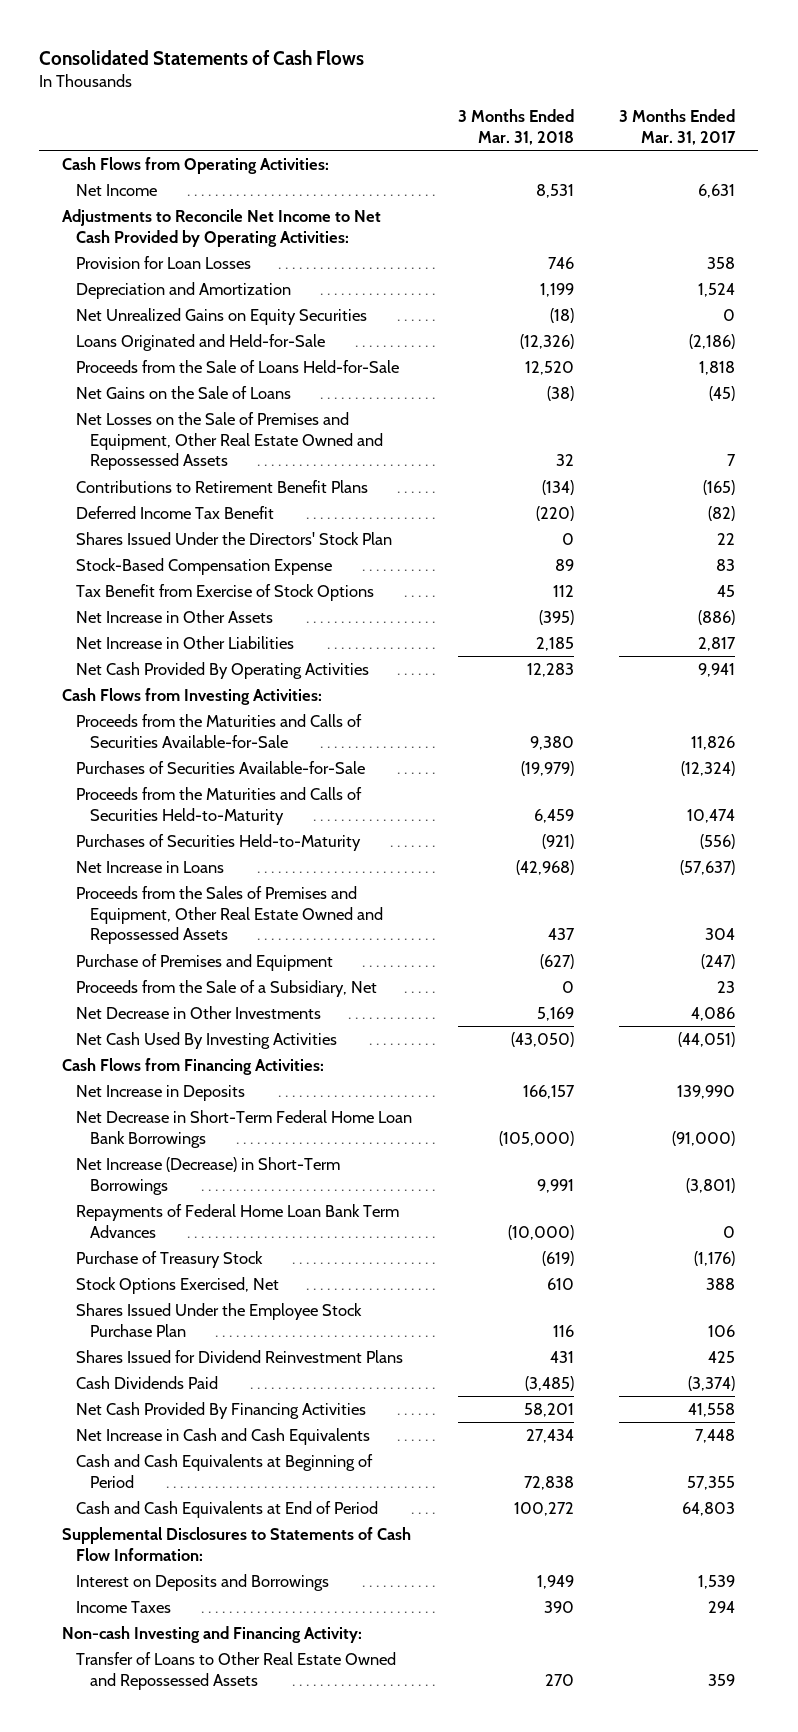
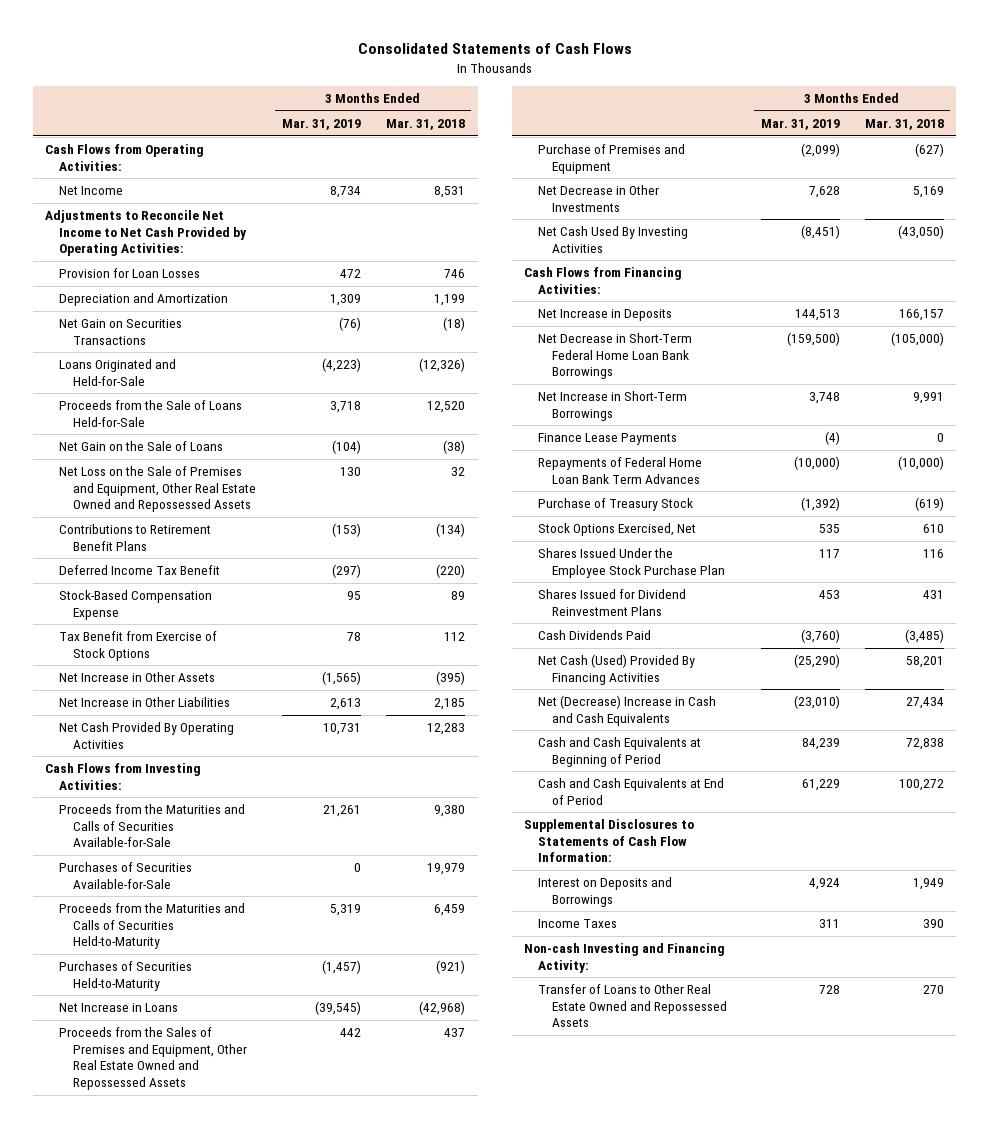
- | 3 Months Ended Mar. 31, 2018 | 3 Months Ended Mar. 31, 2017
+ | 3 Months Ended Mar. 31, 2019 | 3 Months Ended Mar. 31, 2018
- Net Unrealized Gains on Equity Securities | (18) | 0
+ Net Gain on Securities Transactions | (76) | (18)
- Net Gains on the Sale of Loans | (38) | (45)
- Net Losses on the Sale of Premises and Equipment, Other Real Estate Owned and Repossessed Assets | 32 | 7
+ Net Gain on the Sale of Loans | (104) | (38)
+ Net Loss on the Sale of Premises and Equipment, Other Real Estate Owned and Repossessed Assets | 130 | 32
- Shares Issued Under the Directors' Stock Plan | 0 | 22
- Purchases of Securities Available-for-Sale | (19,979) | (12,324)
+ Purchases of Securities Available-for-Sale | 0 | 19,979
- Proceeds from the Sale of a Subsidiary, Net | 0 | 23
- Net Increase (Decrease) in Short-Term Borrowings | 9,991 | (3,801)
+ Net Increase in Short-Term Borrowings | 3,748 | 9,991
+ Finance Lease Payments | (4) | 0
- Net Cash Provided By Financing Activities | 58,201 | 41,558
- Net Increase in Cash and Cash Equivalents | 27,434 | 7,448
+ Net Cash (Used) Provided By Financing Activities | (25,290) | 58,201
+ Net (Decrease) Increase in Cash and Cash Equivalents | (23,010) | 27,434

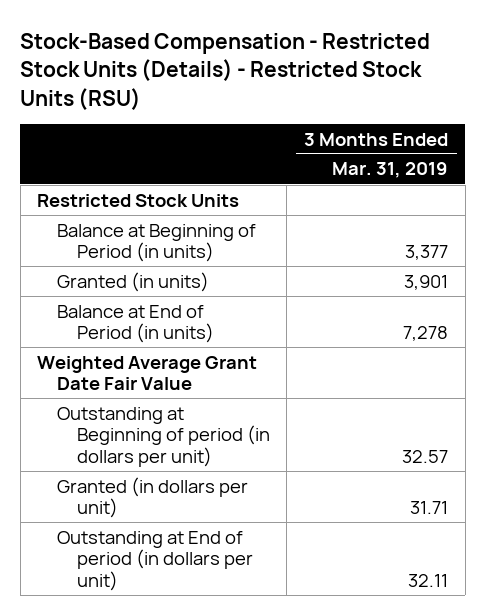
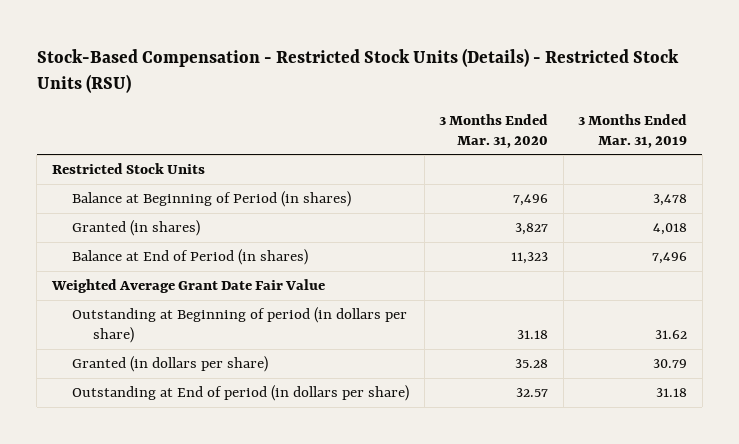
- | 3 Months Ended Mar. 31, 2019
+ | 3 Months Ended Mar. 31, 2020 | 3 Months Ended Mar. 31, 2019
- Balance at Beginning of Period (in units) | 3,377
- Granted (in units) | 3,901
- Balance at End of Period (in units) | 7,278
+ Balance at Beginning of Period (in shares) | 7,496 | 3,478
+ Granted (in shares) | 3,827 | 4,018
+ Balance at End of Period (in shares) | 11,323 | 7,496
- Outstanding at Beginning of period (in dollars per unit) | 32.57
- Granted (in dollars per unit) | 31.71
- Outstanding at End of period (in dollars per unit) | 32.11
+ Outstanding at Beginning of period (in dollars per share) | 31.18 | 31.62
+ Granted (in dollars per share) | 35.28 | 30.79
+ Outstanding at End of period (in dollars per share) | 32.57 | 31.18

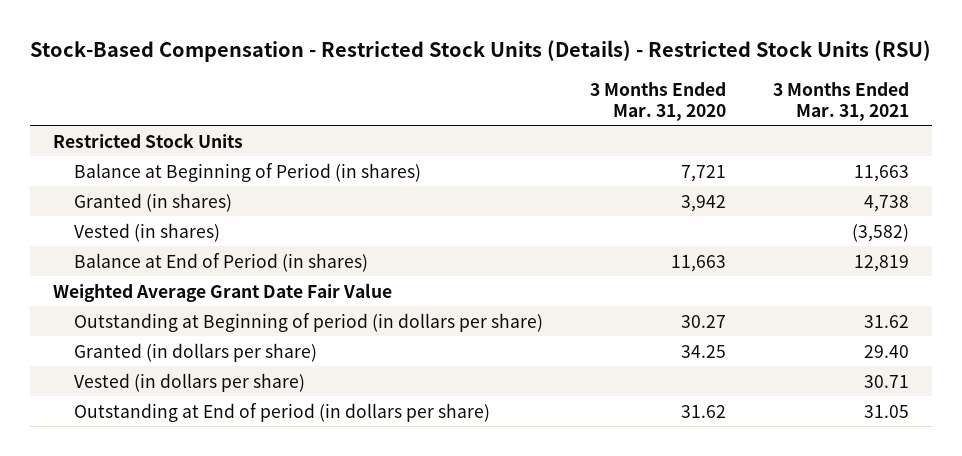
- | 3 Months Ended Mar. 31, 2020 | 3 Months Ended Mar. 31, 2019
+ | 3 Months Ended Mar. 31, 2020 | 3 Months Ended Mar. 31, 2021
- Balance at Beginning of Period (in shares) | 7,496 | 3,478
- Granted (in shares) | 3,827 | 4,018
- Balance at End of Period (in shares) | 11,323 | 7,496
+ Balance at Beginning of Period (in shares) | 7,721 | 11,663
+ Granted (in shares) | 3,942 | 4,738
+ Vested (in shares) | | (3,582)
+ Balance at End of Period (in shares) | 11,663 | 12,819
- Outstanding at Beginning of period (in dollars per share) | 31.18 | 31.62
- Granted (in dollars per share) | 35.28 | 30.79
- Outstanding at End of period (in dollars per share) | 32.57 | 31.18
+ Outstanding at Beginning of period (in dollars per share) | 30.27 | 31.62
+ Granted (in dollars per share) | 34.25 | 29.40
+ Vested (in dollars per share) | | 30.71
+ Outstanding at End of period (in dollars per share) | 31.62 | 31.05

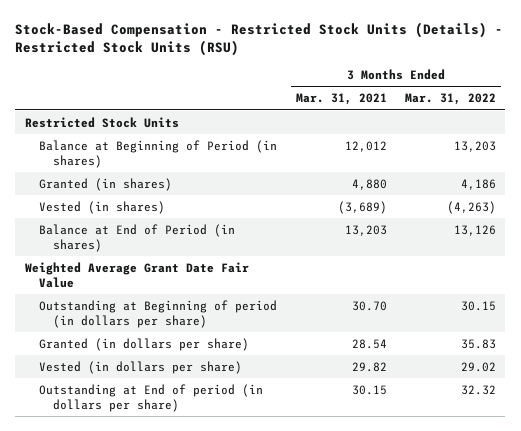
- | 3 Months Ended Mar. 31, 2020 | 3 Months Ended Mar. 31, 2021
+ | 3 Months Ended Mar. 31, 2021 | 3 Months Ended Mar. 31, 2022
- Balance at Beginning of Period (in shares) | 7,721 | 11,663
- Granted (in shares) | 3,942 | 4,738
- Vested (in shares) | | (3,582)
- Balance at End of Period (in shares) | 11,663 | 12,819
+ Balance at Beginning of Period (in shares) | 12,012 | 13,203
+ Granted (in shares) | 4,880 | 4,186
+ Vested (in shares) | (3,689) | (4,263)
+ Balance at End of Period (in shares) | 13,203 | 13,126
- Outstanding at Beginning of period (in dollars per share) | 30.27 | 31.62
- Granted (in dollars per share) | 34.25 | 29.40
- Vested (in dollars per share) | | 30.71
- Outstanding at End of period (in dollars per share) | 31.62 | 31.05
+ Outstanding at Beginning of period (in dollars per share) | 30.70 | 30.15
+ Granted (in dollars per share) | 28.54 | 35.83
+ Vested (in dollars per share) | 29.82 | 29.02
+ Outstanding at End of period (in dollars per share) | 30.15 | 32.32

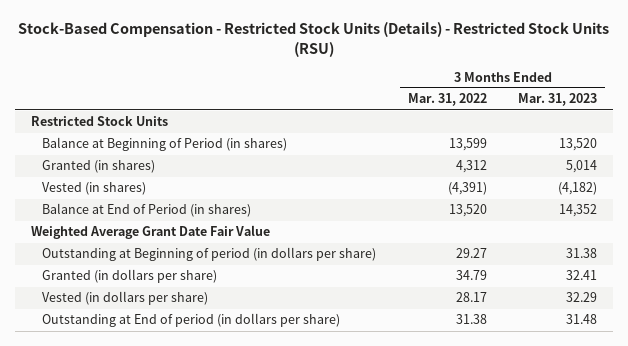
- | 3 Months Ended Mar. 31, 2021 | 3 Months Ended Mar. 31, 2022
+ | 3 Months Ended Mar. 31, 2022 | 3 Months Ended Mar. 31, 2023
- Balance at Beginning of Period (in shares) | 12,012 | 13,203
- Granted (in shares) | 4,880 | 4,186
- Vested (in shares) | (3,689) | (4,263)
- Balance at End of Period (in shares) | 13,203 | 13,126
+ Balance at Beginning of Period (in shares) | 13,599 | 13,520
+ Granted (in shares) | 4,312 | 5,014
+ Vested (in shares) | (4,391) | (4,182)
+ Balance at End of Period (in shares) | 13,520 | 14,352
- Outstanding at Beginning of period (in dollars per share) | 30.70 | 30.15
- Granted (in dollars per share) | 28.54 | 35.83
- Vested (in dollars per share) | 29.82 | 29.02
- Outstanding at End of period (in dollars per share) | 30.15 | 32.32
+ Outstanding at Beginning of period (in dollars per share) | 29.27 | 31.38
+ Granted (in dollars per share) | 34.79 | 32.41
+ Vested (in dollars per share) | 28.17 | 32.29
+ Outstanding at End of period (in dollars per share) | 31.38 | 31.48

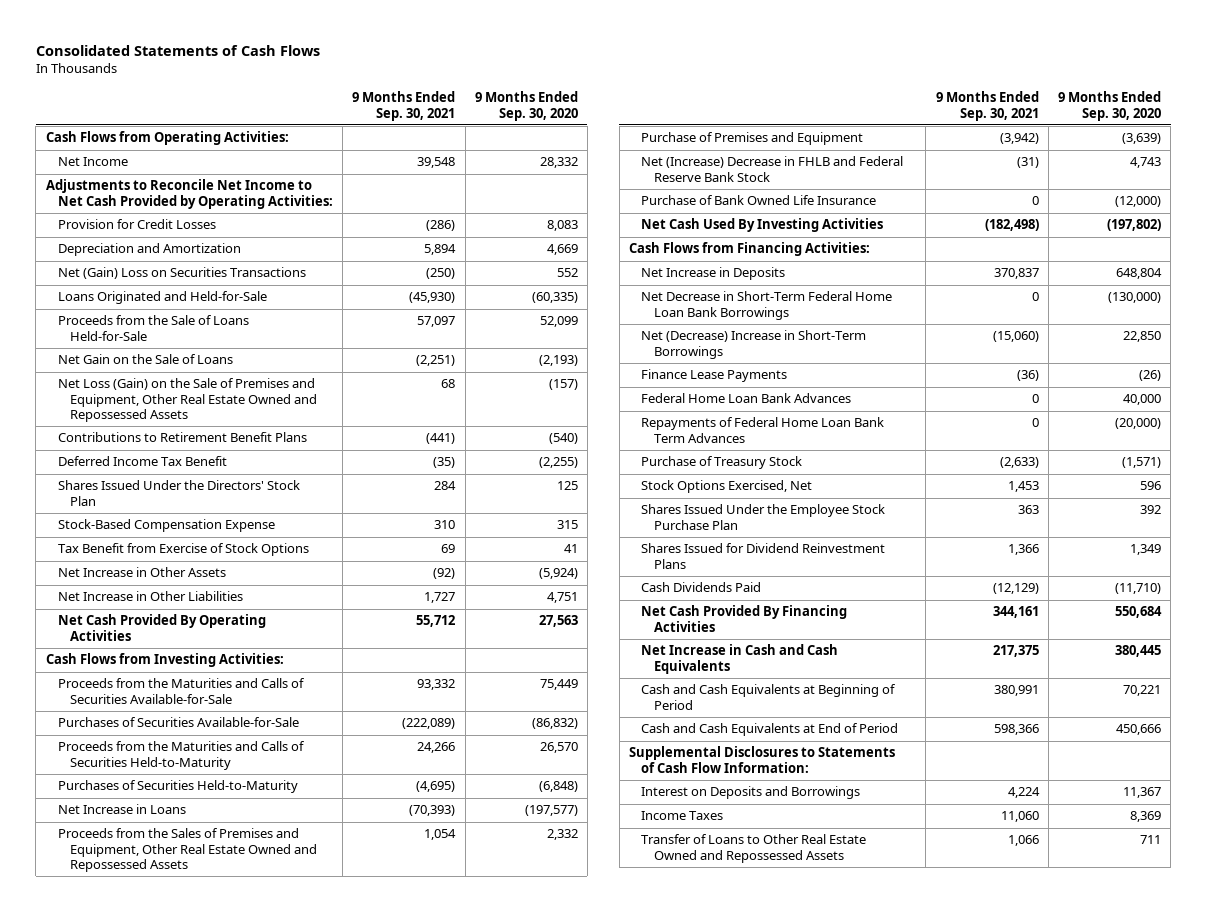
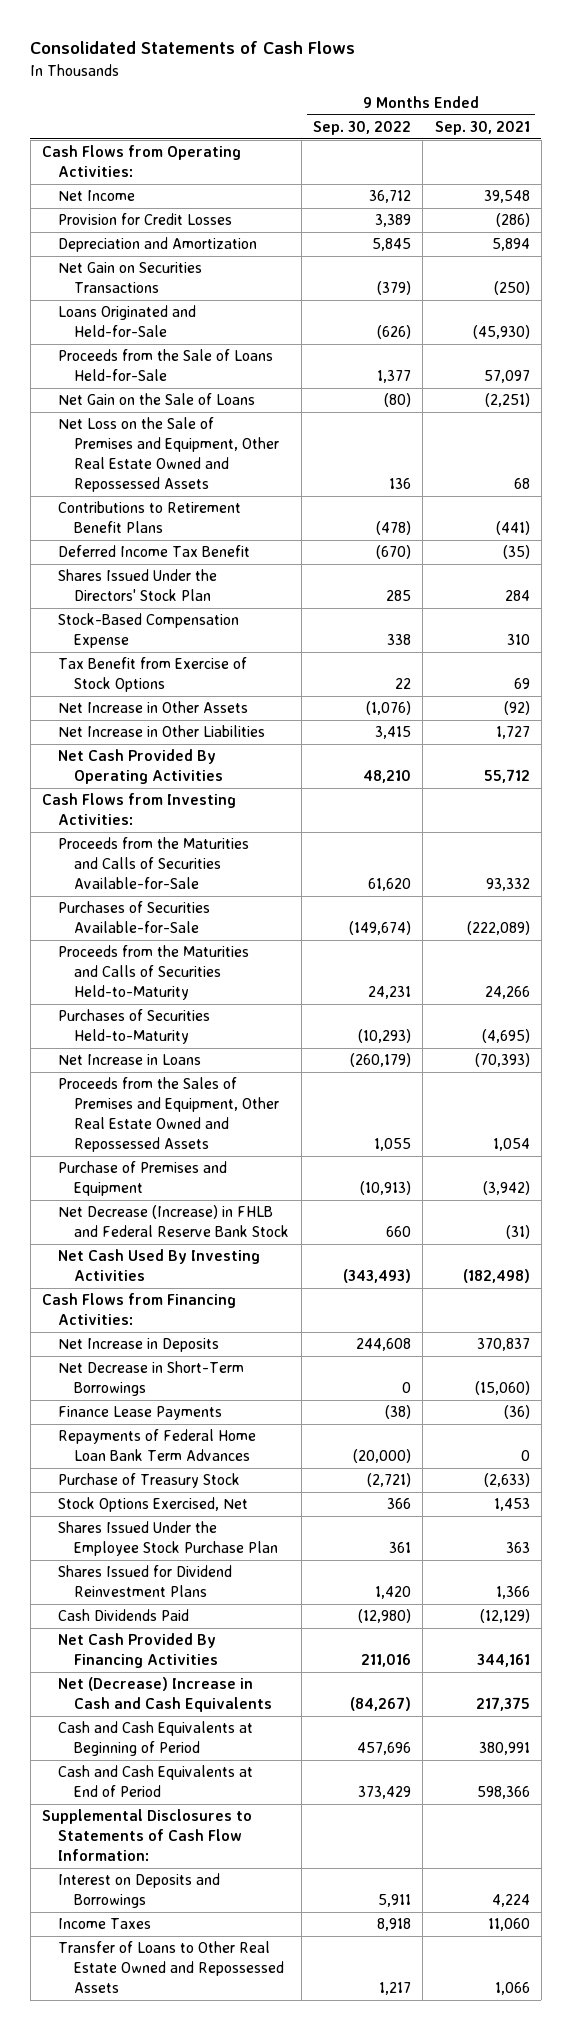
- | 9 Months Ended Sep. 30, 2021 | 9 Months Ended Sep. 30, 2020
+ | 9 Months Ended Sep. 30, 2022 | 9 Months Ended Sep. 30, 2021
- Adjustments to Reconcile Net Income to Net Cash Provided by Operating Activities:
- Net (Gain) Loss on Securities Transactions | (250) | 552
+ Net Gain on Securities Transactions | (379) | (250)
- Net Loss (Gain) on the Sale of Premises and Equipment, Other Real Estate Owned and Repossessed Assets | 68 | (157)
+ Net Loss on the Sale of Premises and Equipment, Other Real Estate Owned and Repossessed Assets | 136 | 68
- Net (Increase) Decrease in FHLB and Federal Reserve Bank Stock | (31) | 4,743
- Purchase of Bank Owned Life Insurance | 0 | (12,000)
+ Net Decrease (Increase) in FHLB and Federal Reserve Bank Stock | 660 | (31)
- Net Decrease in Short-Term Federal Home Loan Bank Borrowings | 0 | (130,000)
- Net (Decrease) Increase in Short-Term Borrowings | (15,060) | 22,850
+ Net Decrease in Short-Term Borrowings | 0 | (15,060)
- Federal Home Loan Bank Advances | 0 | 40,000
- Net Increase in Cash and Cash Equivalents | 217,375 | 380,445
+ Net (Decrease) Increase in Cash and Cash Equivalents | (84,267) | 217,375

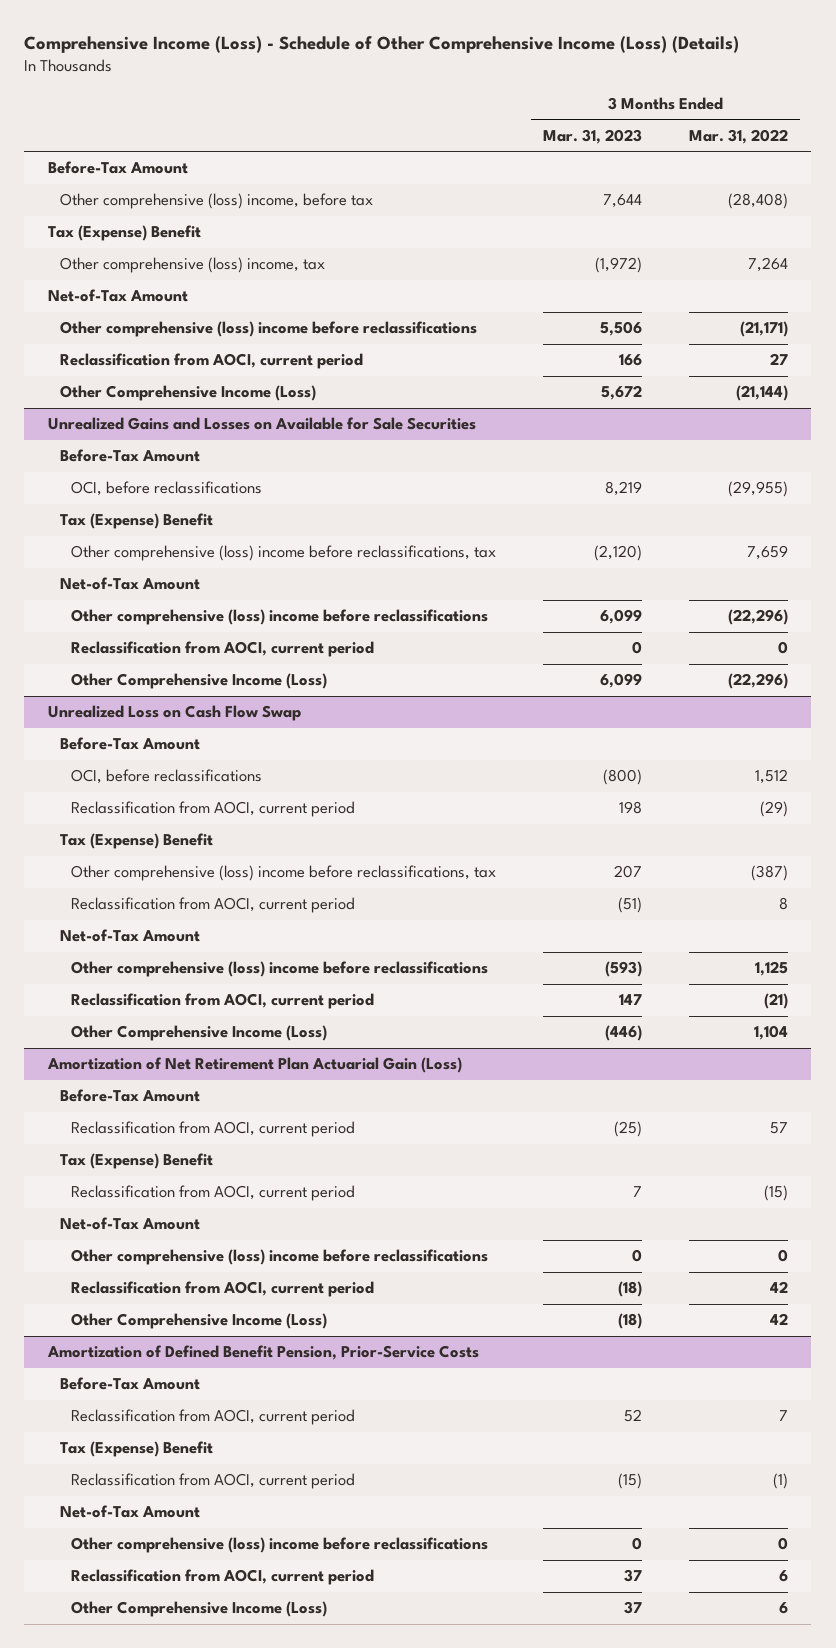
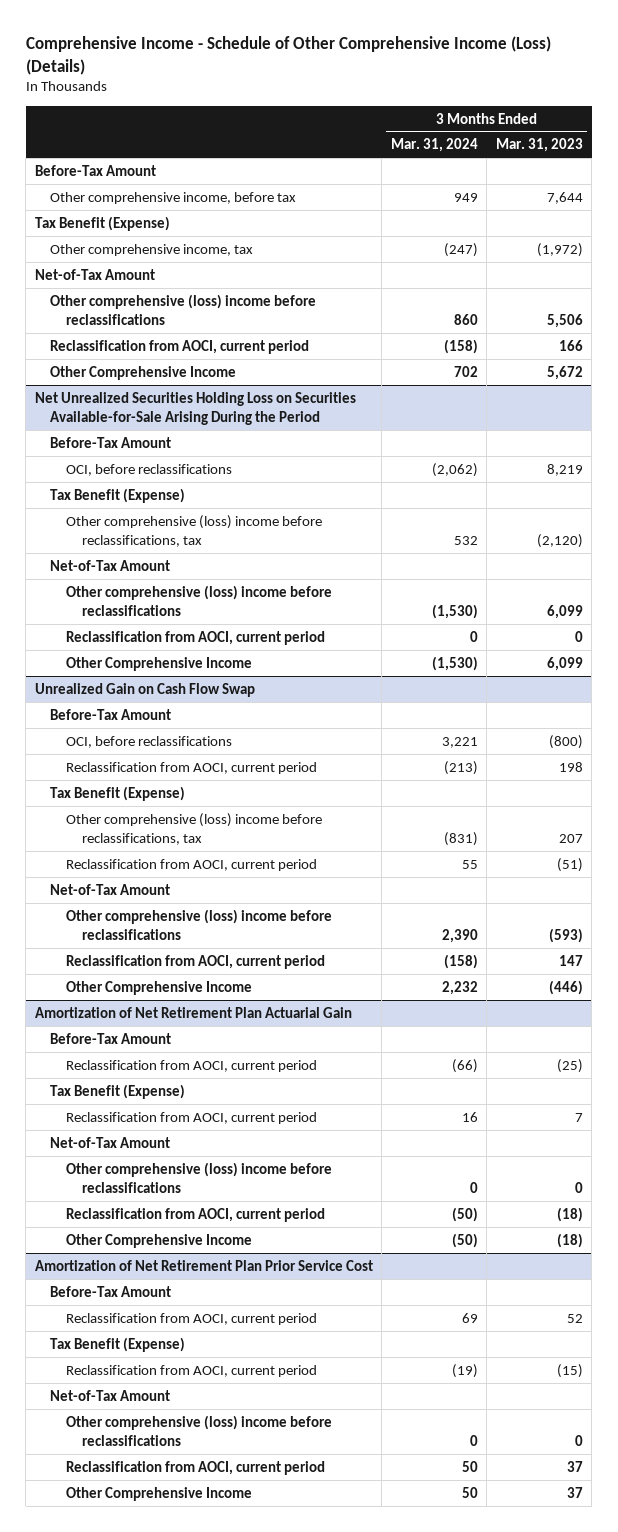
- Comprehensive Income (Loss) - Schedule of Other Comprehensive Income (Loss) (Details)
+ Comprehensive Income - Schedule of Other Comprehensive Income (Loss) (Details)
- | 3 Months Ended Mar. 31, 2023 | 3 Months Ended Mar. 31, 2022
+ | 3 Months Ended Mar. 31, 2024 | 3 Months Ended Mar. 31, 2023
- Other comprehensive (loss) income, before tax | 7,644 | (28,408)
- Tax (Expense) Benefit
- Other comprehensive (loss) income, tax | (1,972) | 7,264
+ Other comprehensive income, before tax | 949 | 7,644
+ Tax Benefit (Expense)
+ Other comprehensive income, tax | (247) | (1,972)
- Other Comprehensive Income (Loss) | 5,672 | (21,144)
- Unrealized Gains and Losses on Available for Sale Securities
+ Other Comprehensive Income | 702 | 5,672
+ Net Unrealized Securities Holding Loss on Securities Available-for-Sale Arising During the Period
- Tax (Expense) Benefit
+ Tax Benefit (Expense)
- Other Comprehensive Income (Loss) | 6,099 | (22,296)
- Unrealized Loss on Cash Flow Swap
+ Other Comprehensive Income | (1,530) | 6,099
+ Unrealized Gain on Cash Flow Swap
- Tax (Expense) Benefit
+ Tax Benefit (Expense)
- Other Comprehensive Income (Loss) | (446) | 1,104
- Amortization of Net Retirement Plan Actuarial Gain (Loss)
+ Other Comprehensive Income | 2,232 | (446)
+ Amortization of Net Retirement Plan Actuarial Gain
- Tax (Expense) Benefit
+ Tax Benefit (Expense)
- Other Comprehensive Income (Loss) | (18) | 42
- Amortization of Defined Benefit Pension, Prior-Service Costs
+ Other Comprehensive Income | (50) | (18)
+ Amortization of Net Retirement Plan Prior Service Cost
- Tax (Expense) Benefit
+ Tax Benefit (Expense)
- Other Comprehensive Income (Loss) | 37 | 6
+ Other Comprehensive Income | 50 | 37

